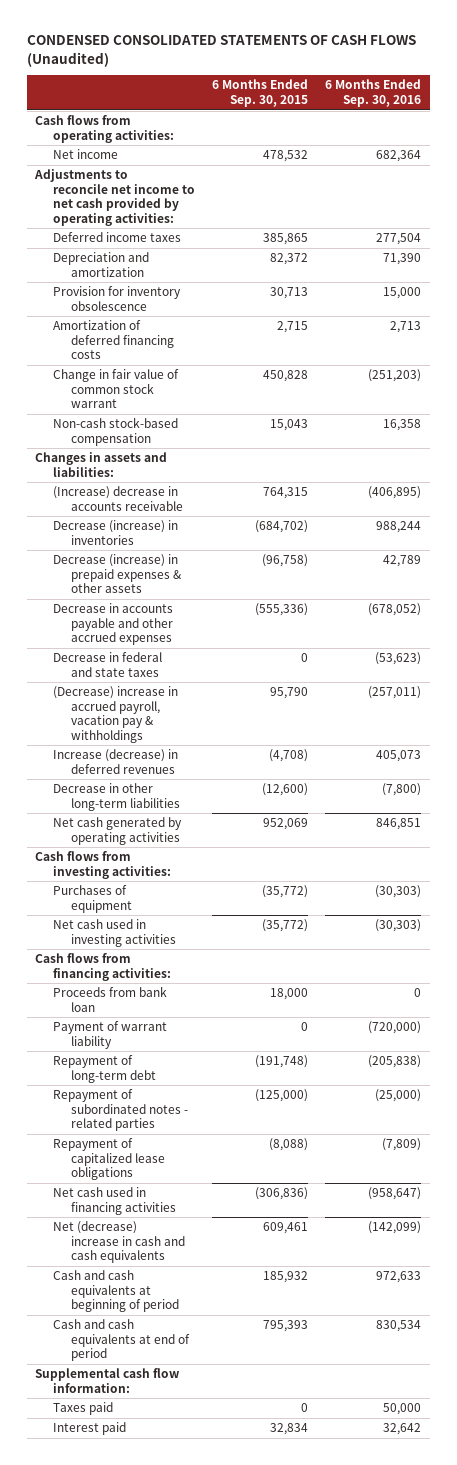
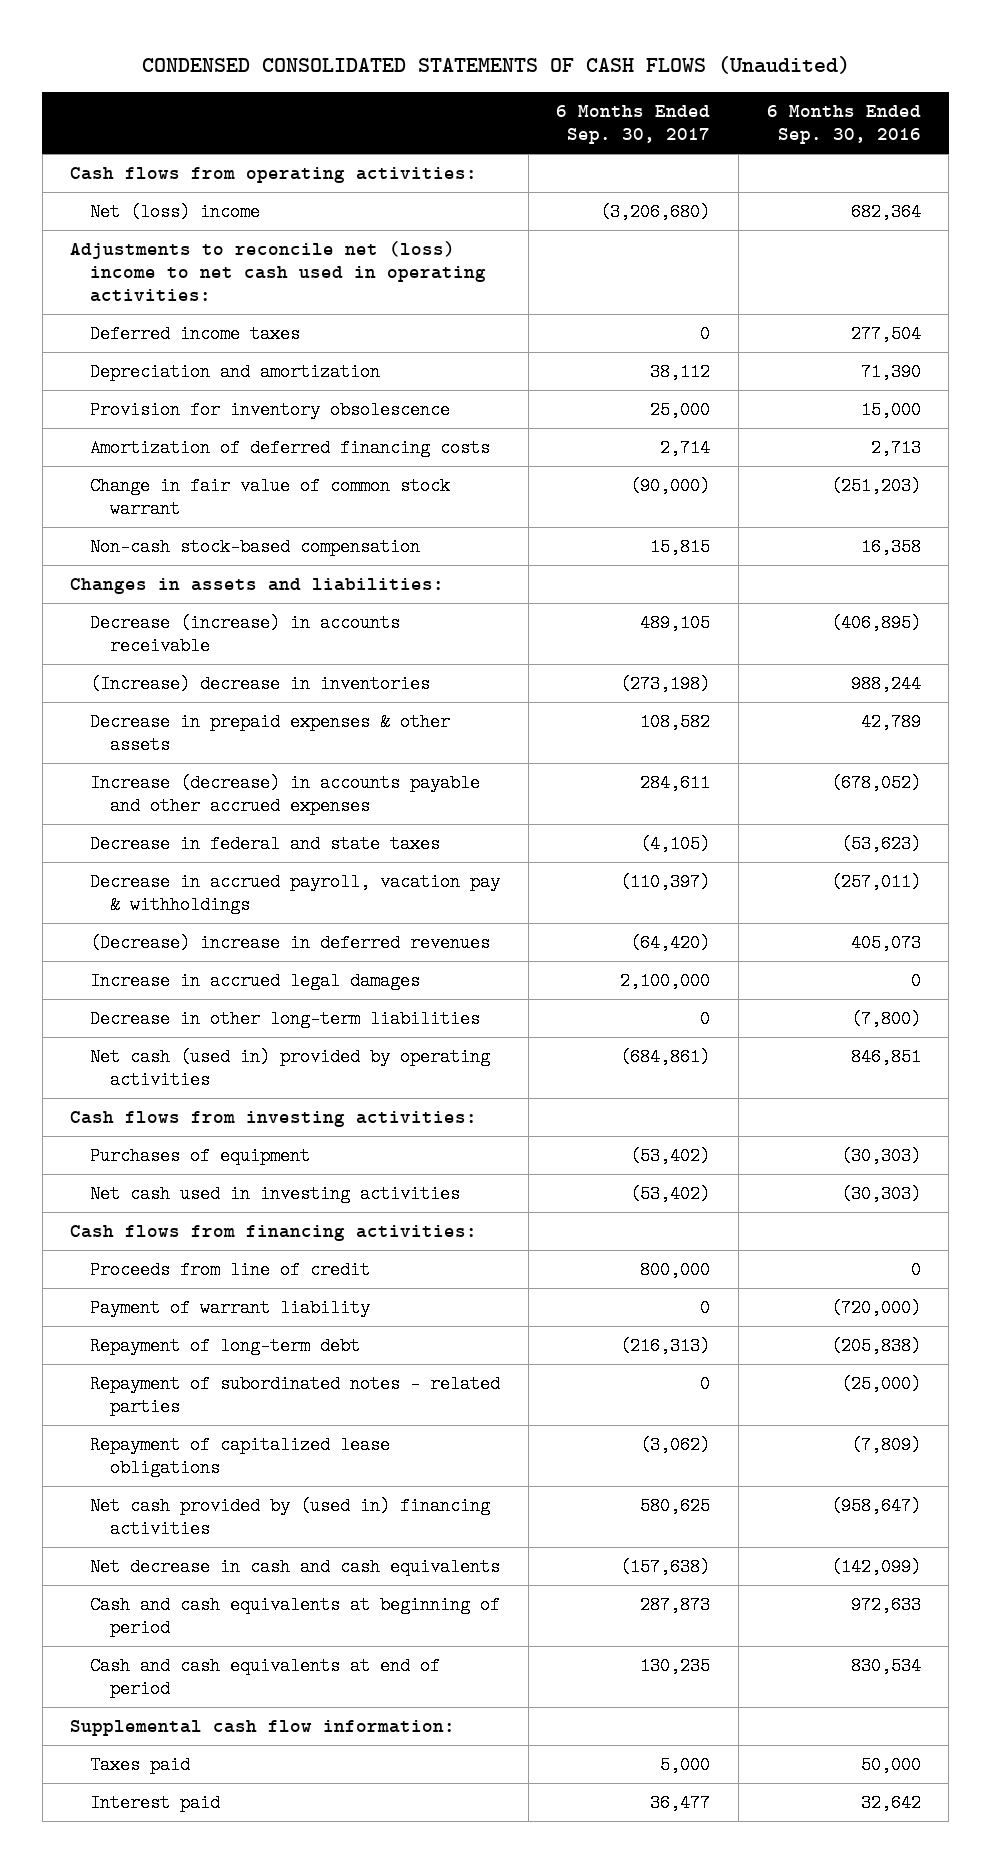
- | 6 Months Ended Sep. 30, 2015 | 6 Months Ended Sep. 30, 2016
+ | 6 Months Ended Sep. 30, 2017 | 6 Months Ended Sep. 30, 2016
- Net income | 478,532 | 682,364
- Adjustments to reconcile net income to net cash provided by operating activities:
+ Net (loss) income | (3,206,680) | 682,364
+ Adjustments to reconcile net (loss) income to net cash used in operating activities:
- (Increase) decrease in accounts receivable | 764,315 | (406,895)
- Decrease (increase) in inventories | (684,702) | 988,244
- Decrease (increase) in prepaid expenses & other assets | (96,758) | 42,789
- Decrease in accounts payable and other accrued expenses | (555,336) | (678,052)
+ Decrease (increase) in accounts receivable | 489,105 | (406,895)
+ (Increase) decrease in inventories | (273,198) | 988,244
+ Decrease in prepaid expenses & other assets | 108,582 | 42,789
+ Increase (decrease) in accounts payable and other accrued expenses | 284,611 | (678,052)
- (Decrease) increase in accrued payroll, vacation pay & withholdings | 95,790 | (257,011)
- Increase (decrease) in deferred revenues | (4,708) | 405,073
+ Decrease in accrued payroll, vacation pay & withholdings | (110,397) | (257,011)
+ (Decrease) increase in deferred revenues | (64,420) | 405,073
+ Increase in accrued legal damages | 2,100,000 | 0
- Net cash generated by operating activities | 952,069 | 846,851
+ Net cash (used in) provided by operating activities | (684,861) | 846,851
- Proceeds from bank loan | 18,000 | 0
+ Proceeds from line of credit | 800,000 | 0
- Net cash used in financing activities | (306,836) | (958,647)
- Net (decrease) increase in cash and cash equivalents | 609,461 | (142,099)
+ Net cash provided by (used in) financing activities | 580,625 | (958,647)
+ Net decrease in cash and cash equivalents | (157,638) | (142,099)

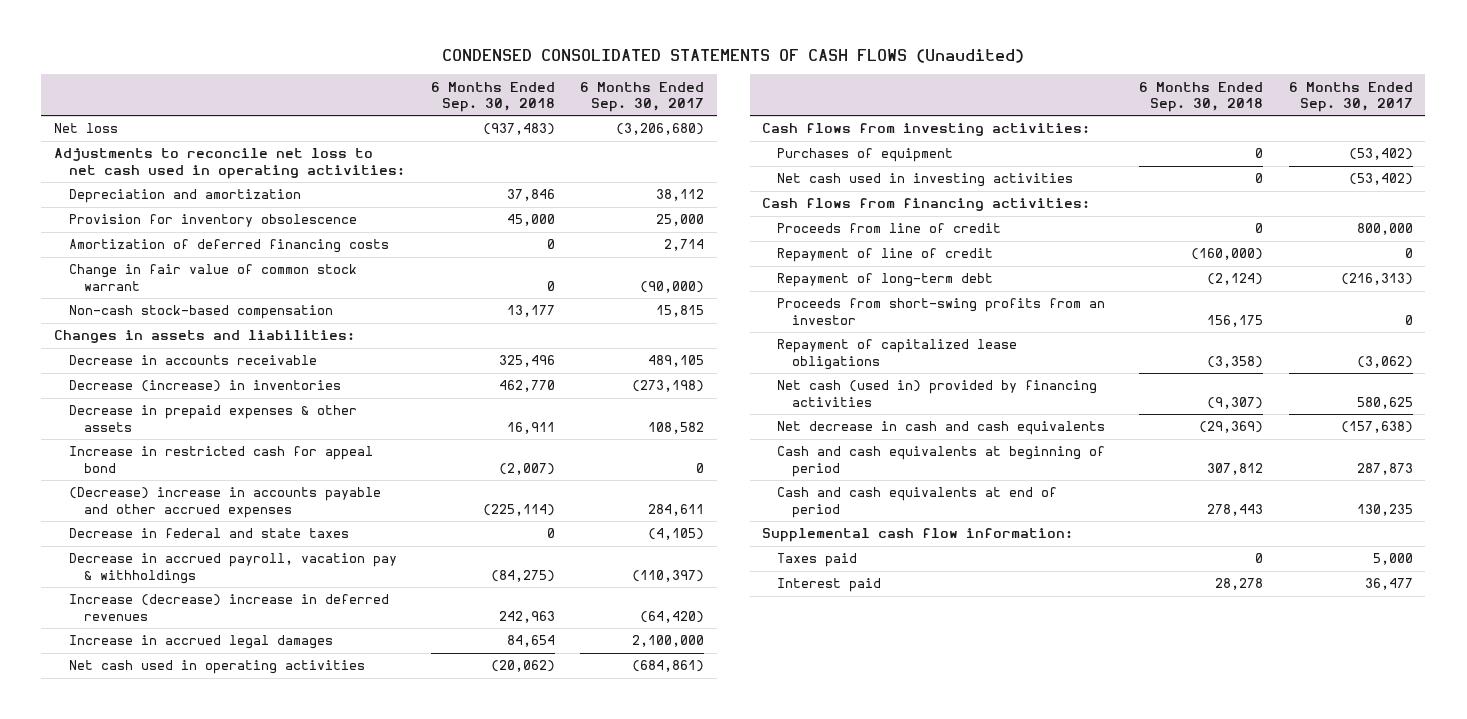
- | 6 Months Ended Sep. 30, 2017 | 6 Months Ended Sep. 30, 2016
+ | 6 Months Ended Sep. 30, 2018 | 6 Months Ended Sep. 30, 2017
- Cash flows from operating activities:
- Net (loss) income | (3,206,680) | 682,364
- Adjustments to reconcile net (loss) income to net cash used in operating activities:
- Deferred income taxes | 0 | 277,504
+ Net loss | (937,483) | (3,206,680)
+ Adjustments to reconcile net loss to net cash used in operating activities:
- Decrease (increase) in accounts receivable | 489,105 | (406,895)
- (Increase) decrease in inventories | (273,198) | 988,244
+ Decrease in accounts receivable | 325,496 | 489,105
+ Decrease (increase) in inventories | 462,770 | (273,198)
- Increase (decrease) in accounts payable and other accrued expenses | 284,611 | (678,052)
+ Increase in restricted cash for appeal bond | (2,007) | 0
+ (Decrease) increase in accounts payable and other accrued expenses | (225,114) | 284,611
- (Decrease) increase in deferred revenues | (64,420) | 405,073
+ Increase (decrease) increase in deferred revenues | 242,963 | (64,420)
- Decrease in other long-term liabilities | 0 | (7,800)
- Net cash (used in) provided by operating activities | (684,861) | 846,851
+ Net cash used in operating activities | (20,062) | (684,861)
- Payment of warrant liability | 0 | (720,000)
+ Repayment of line of credit | (160,000) | 0
- Repayment of subordinated notes - related parties | 0 | (25,000)
+ Proceeds from short-swing profits from an investor | 156,175 | 0
- Net cash provided by (used in) financing activities | 580,625 | (958,647)
+ Net cash (used in) provided by financing activities | (9,307) | 580,625

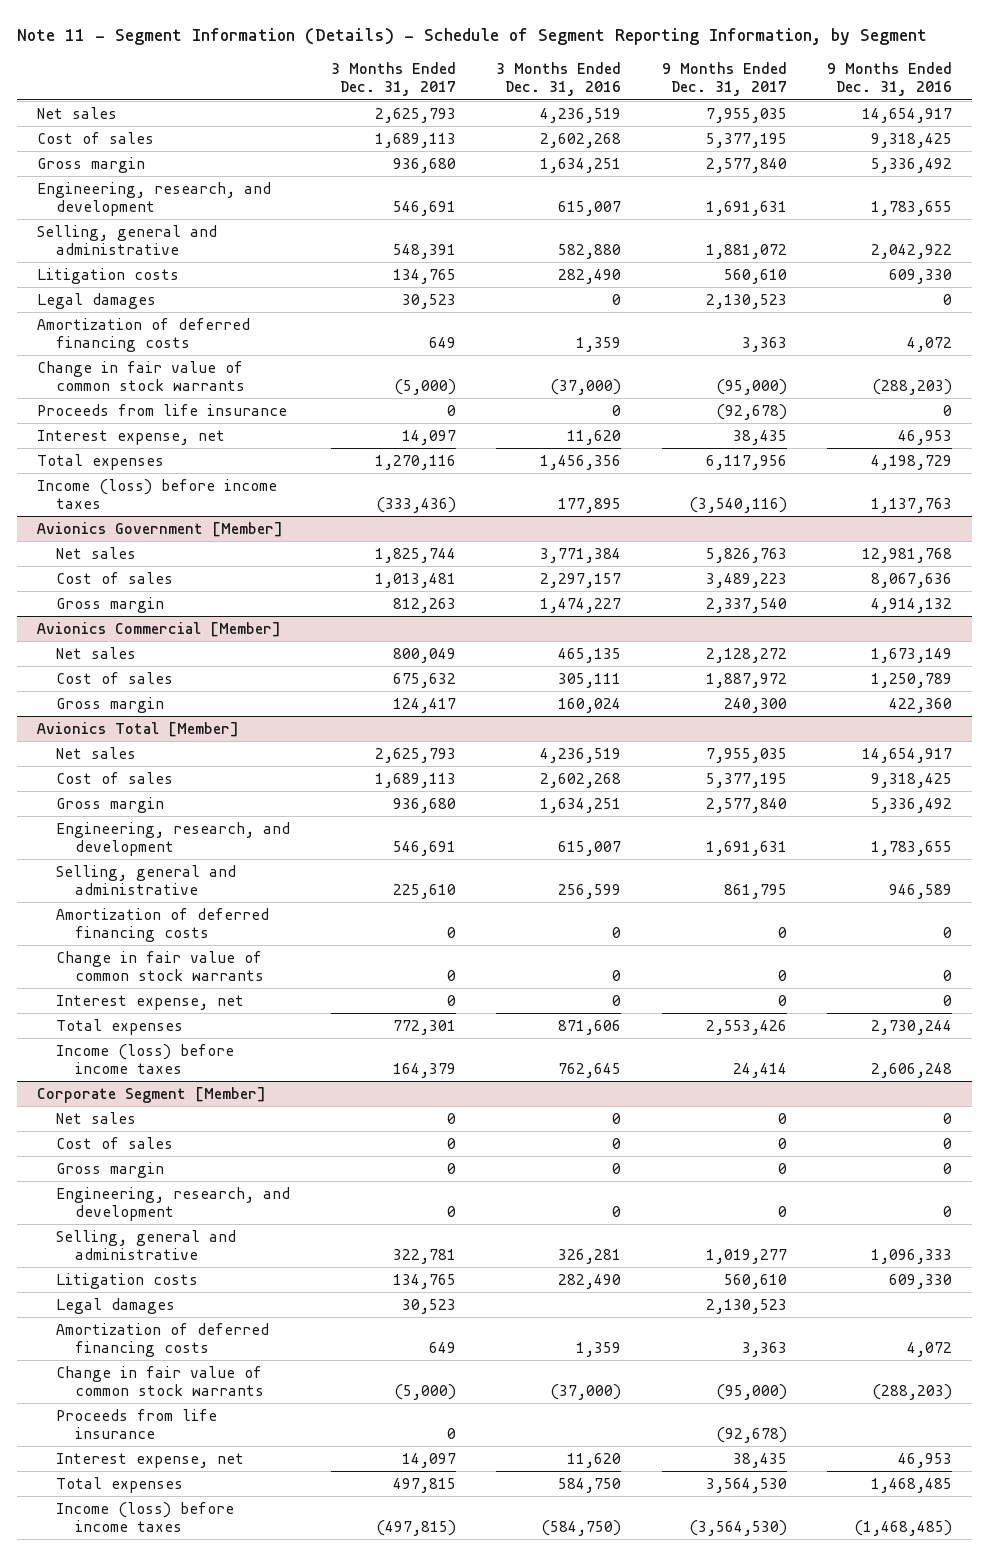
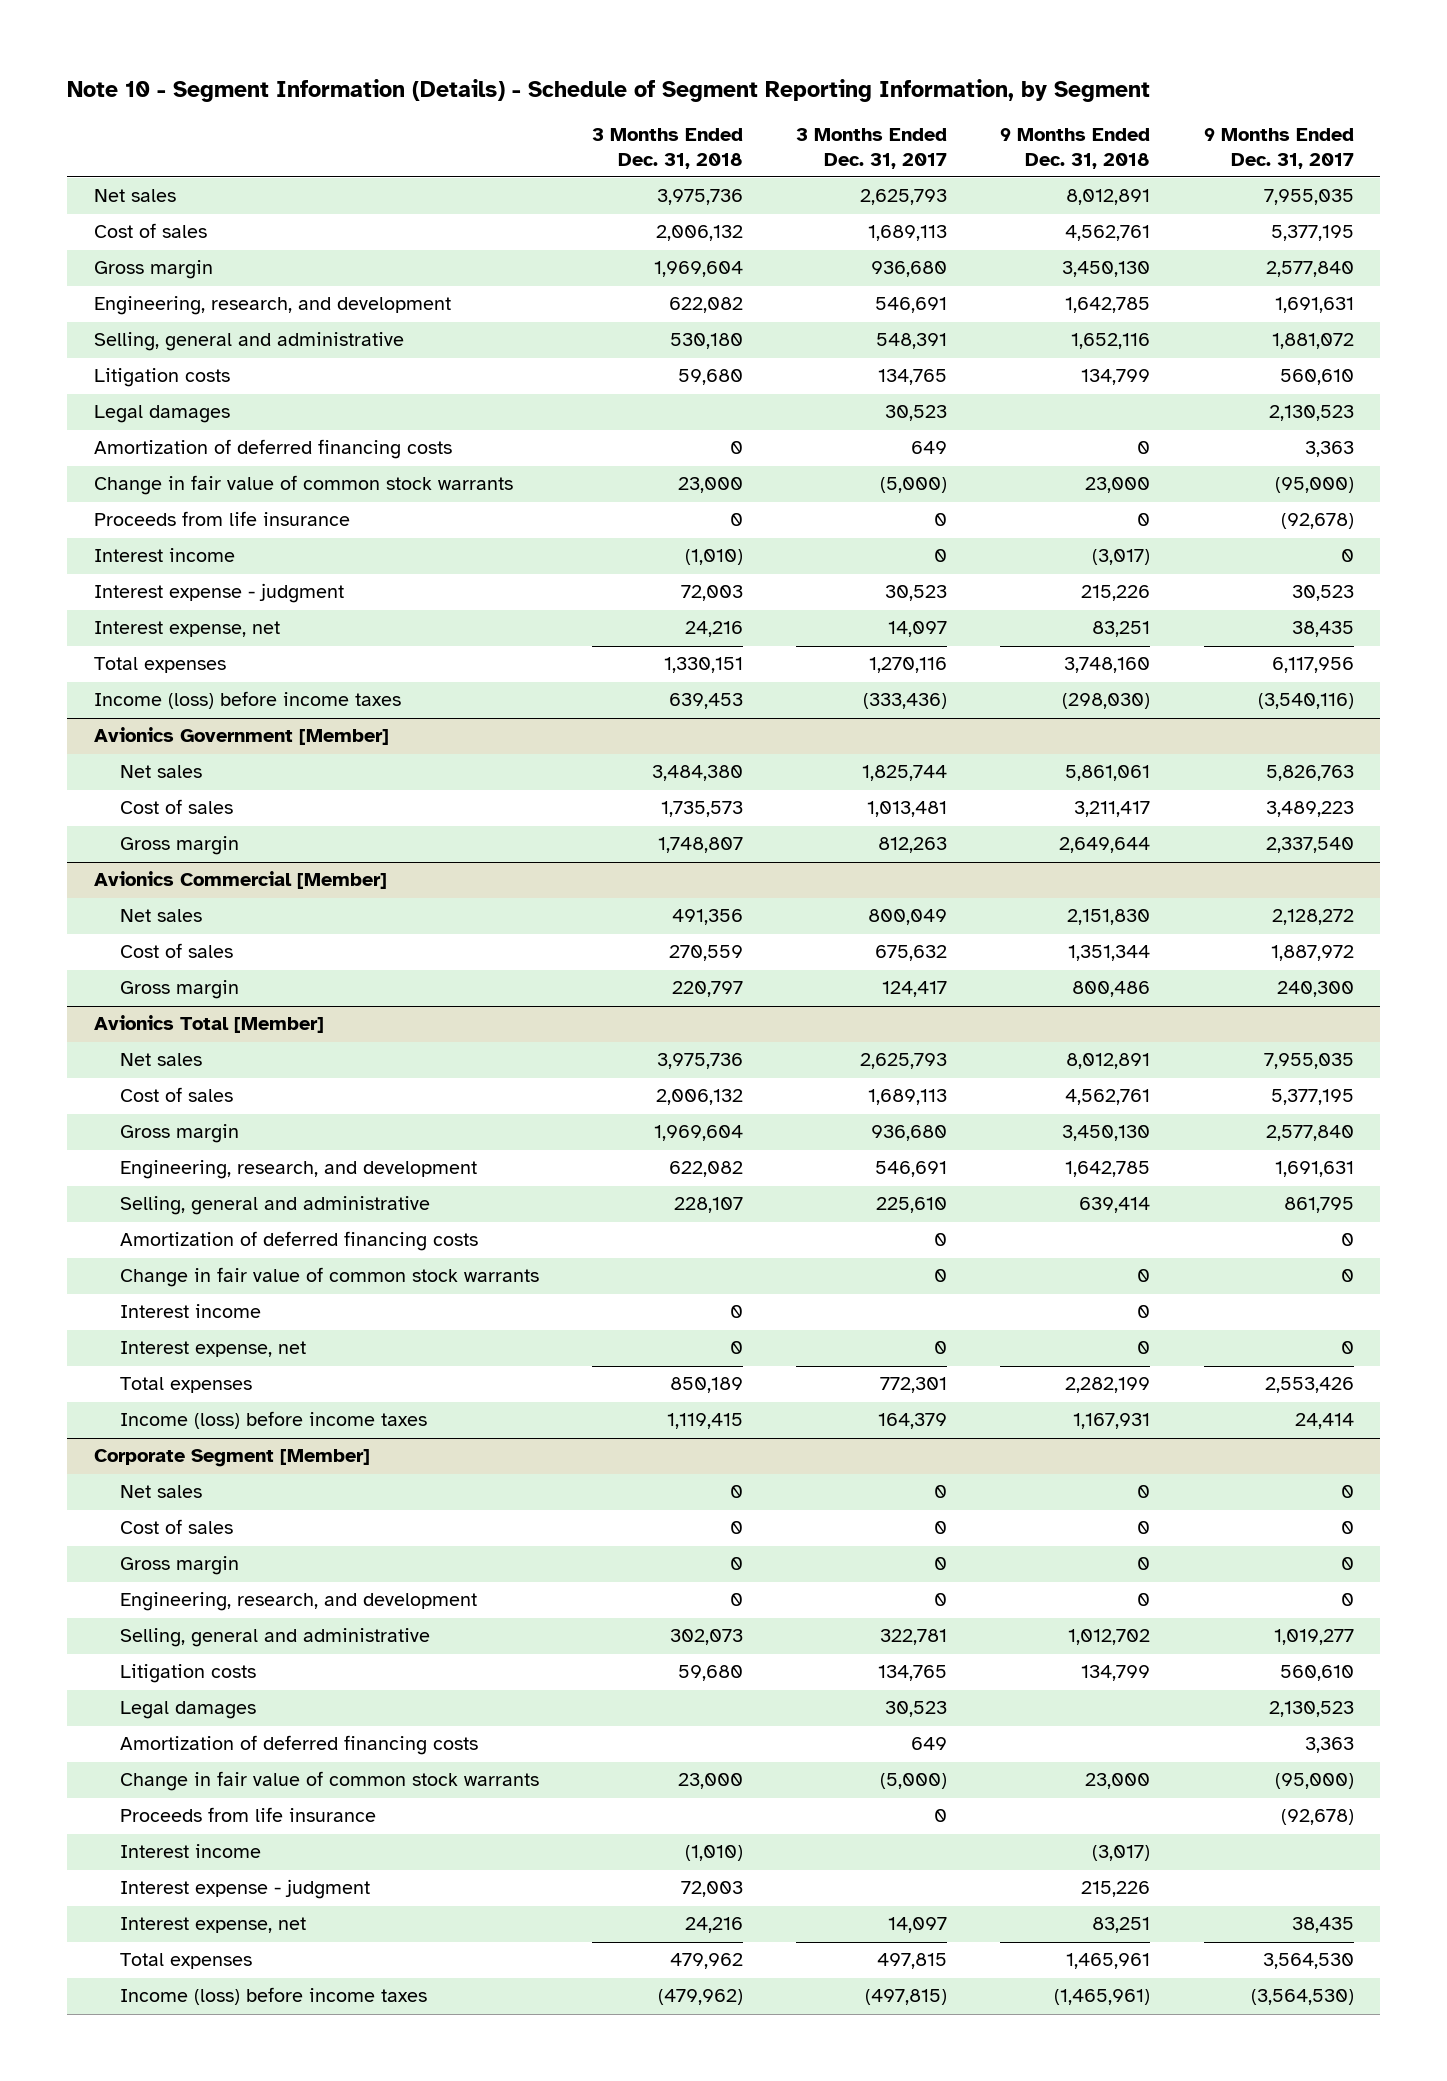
- Note 11 - Segment Information (Details) - Schedule of Segment Reporting Information, by Segment
+ Note 10 - Segment Information (Details) - Schedule of Segment Reporting Information, by Segment
- | 3 Months Ended Dec. 31, 2017 | 3 Months Ended Dec. 31, 2016 | 9 Months Ended Dec. 31, 2017 | 9 Months Ended Dec. 31, 2016
+ | 3 Months Ended Dec. 31, 2018 | 3 Months Ended Dec. 31, 2017 | 9 Months Ended Dec. 31, 2018 | 9 Months Ended Dec. 31, 2017
+ Interest income | (1,010) | 0 | (3,017) | 0
+ Interest expense - judgment | 72,003 | 30,523 | 215,226 | 30,523
@ Avionics Total [Member]
+ Interest income | 0 | | 0 |
@ Corporate Segment [Member]
+ Interest income | (1,010) | | (3,017) |
+ Interest expense - judgment | 72,003 | | 215,226 |

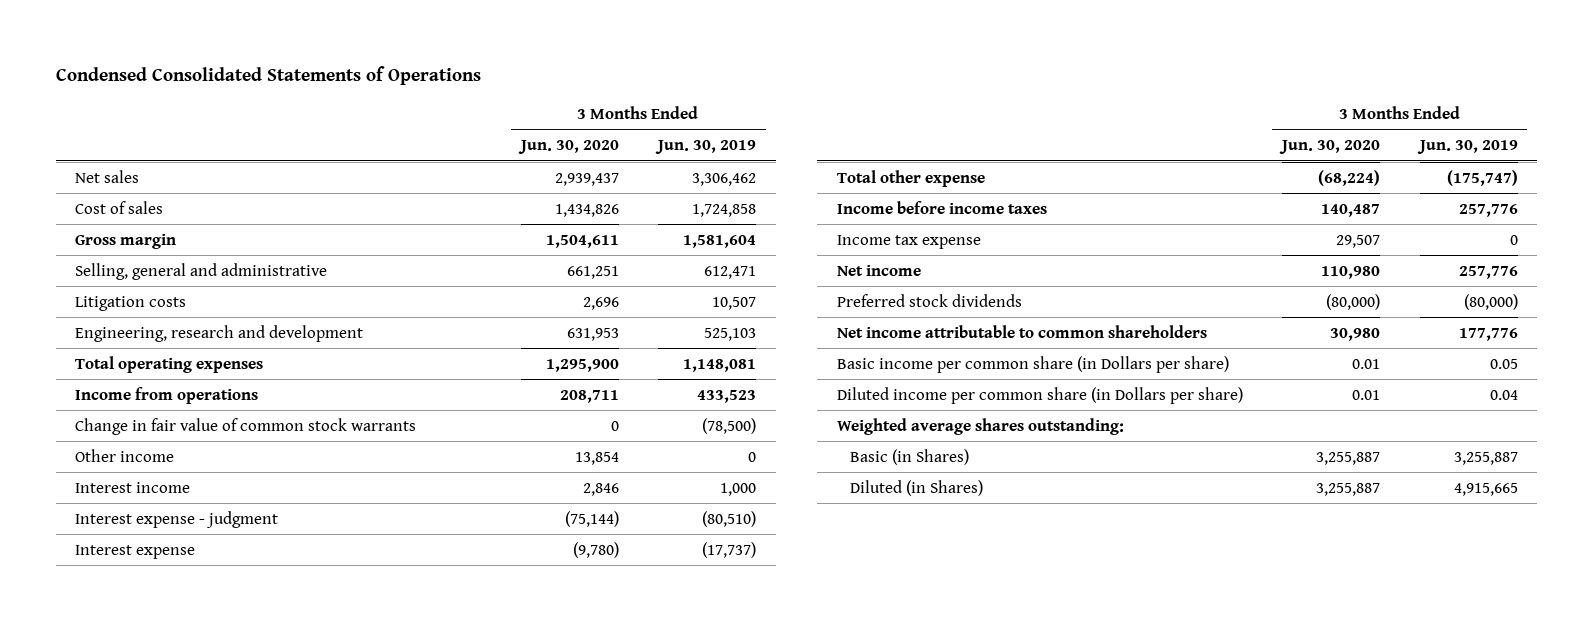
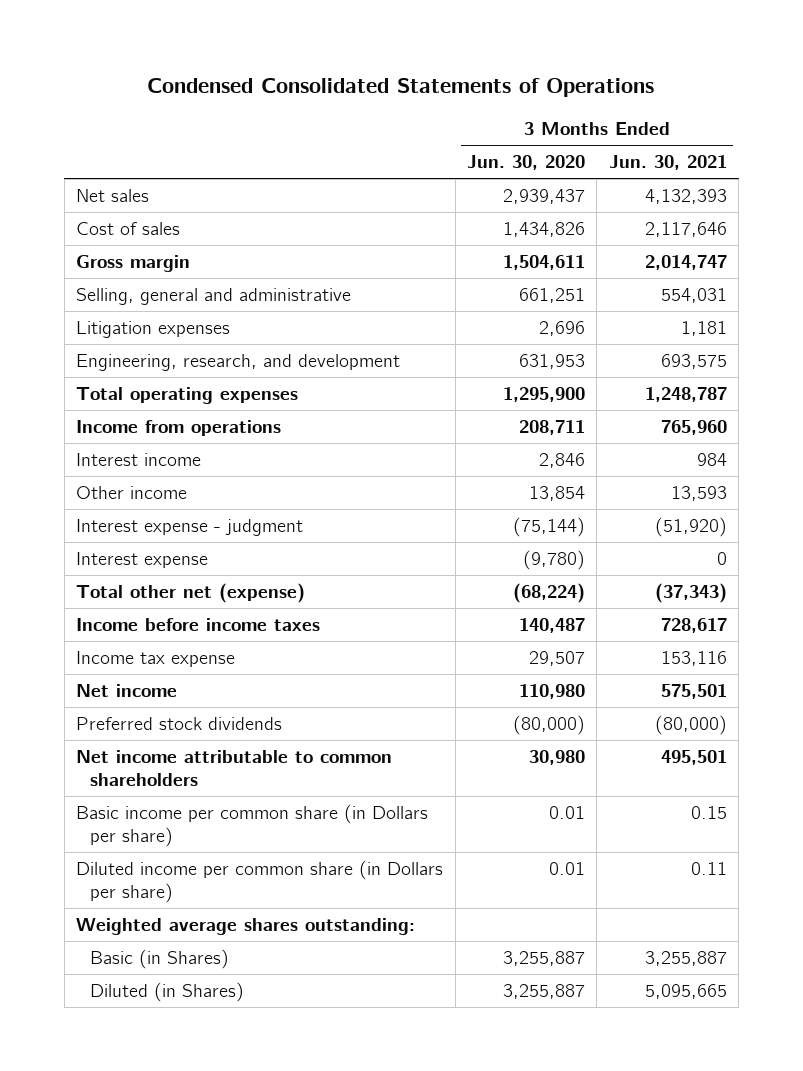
- | 3 Months Ended Jun. 30, 2020 | 3 Months Ended Jun. 30, 2019
+ | 3 Months Ended Jun. 30, 2020 | 3 Months Ended Jun. 30, 2021
- Litigation costs | 2,696 | 10,507
- Engineering, research and development | 631,953 | 525,103
+ Litigation expenses | 2,696 | 1,181
+ Engineering, research, and development | 631,953 | 693,575
- Change in fair value of common stock warrants | 0 | (78,500)
moved down: Other income | 13,854 | 13,593
- Total other expense | (68,224) | (175,747)
+ Total other net (expense) | (68,224) | (37,343)

